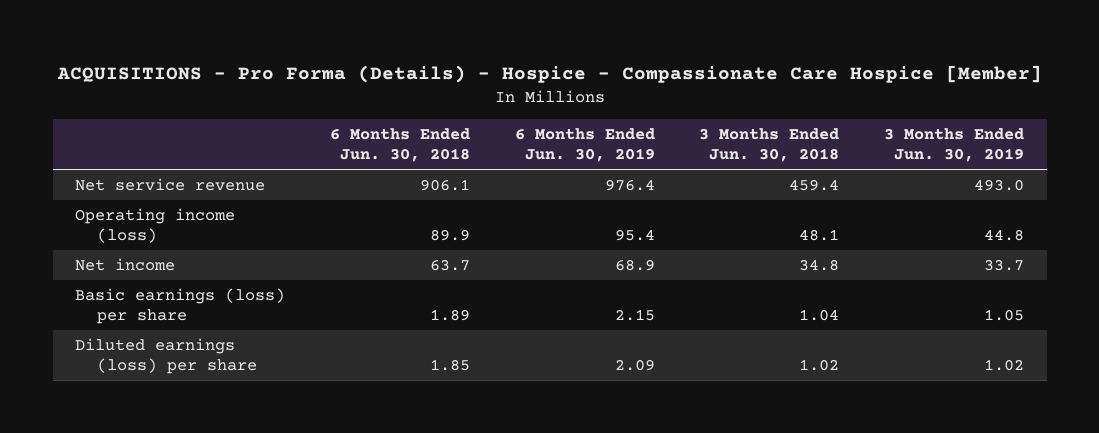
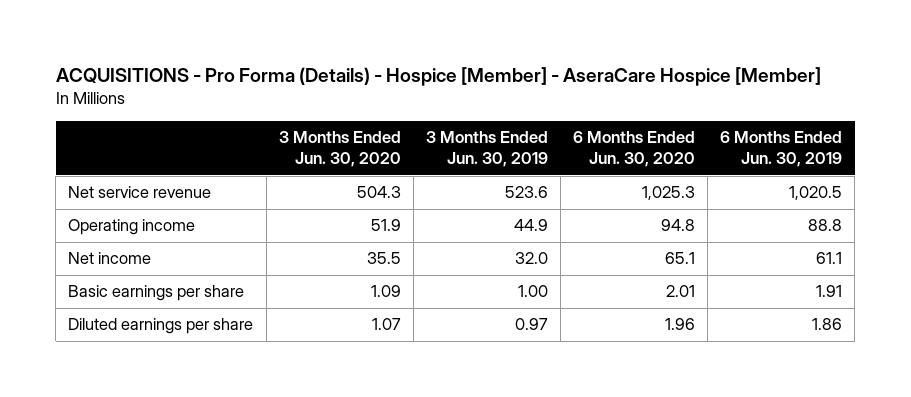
- ACQUISITIONS - Pro Forma (Details) - Hospice - Compassionate Care Hospice [Member]
+ ACQUISITIONS - Pro Forma (Details) - Hospice [Member] - AseraCare Hospice [Member]
- | 6 Months Ended Jun. 30, 2018 | 6 Months Ended Jun. 30, 2019 | 3 Months Ended Jun. 30, 2018 | 3 Months Ended Jun. 30, 2019
+ | 3 Months Ended Jun. 30, 2020 | 3 Months Ended Jun. 30, 2019 | 6 Months Ended Jun. 30, 2020 | 6 Months Ended Jun. 30, 2019
- Net service revenue | 906.1 | 976.4 | 459.4 | 493.0
- Operating income (loss) | 89.9 | 95.4 | 48.1 | 44.8
- Net income | 63.7 | 68.9 | 34.8 | 33.7
- Basic earnings (loss) per share | 1.89 | 2.15 | 1.04 | 1.05
- Diluted earnings (loss) per share | 1.85 | 2.09 | 1.02 | 1.02
+ Net service revenue | 504.3 | 523.6 | 1,025.3 | 1,020.5
+ Operating income | 51.9 | 44.9 | 94.8 | 88.8
+ Net income | 35.5 | 32.0 | 65.1 | 61.1
+ Basic earnings per share | 1.09 | 1.00 | 2.01 | 1.91
+ Diluted earnings per share | 1.07 | 0.97 | 1.96 | 1.86

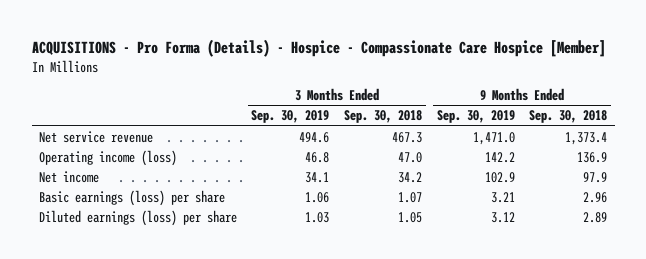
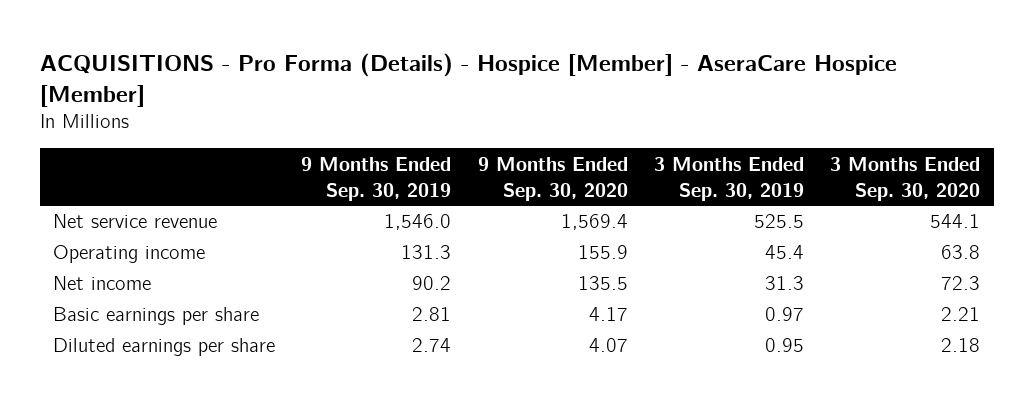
- ACQUISITIONS - Pro Forma (Details) - Hospice - Compassionate Care Hospice [Member]
+ ACQUISITIONS - Pro Forma (Details) - Hospice [Member] - AseraCare Hospice [Member]
- | 3 Months Ended Sep. 30, 2019 | 3 Months Ended Sep. 30, 2018 | 9 Months Ended Sep. 30, 2019 | 9 Months Ended Sep. 30, 2018
+ | 9 Months Ended Sep. 30, 2019 | 9 Months Ended Sep. 30, 2020 | 3 Months Ended Sep. 30, 2019 | 3 Months Ended Sep. 30, 2020
- Net service revenue | 494.6 | 467.3 | 1,471.0 | 1,373.4
- Operating income (loss) | 46.8 | 47.0 | 142.2 | 136.9
- Net income | 34.1 | 34.2 | 102.9 | 97.9
- Basic earnings (loss) per share | 1.06 | 1.07 | 3.21 | 2.96
- Diluted earnings (loss) per share | 1.03 | 1.05 | 3.12 | 2.89
+ Net service revenue | 1,546.0 | 1,569.4 | 525.5 | 544.1
+ Operating income | 131.3 | 155.9 | 45.4 | 63.8
+ Net income | 90.2 | 135.5 | 31.3 | 72.3
+ Basic earnings per share | 2.81 | 4.17 | 0.97 | 2.21
+ Diluted earnings per share | 2.74 | 4.07 | 0.95 | 2.18

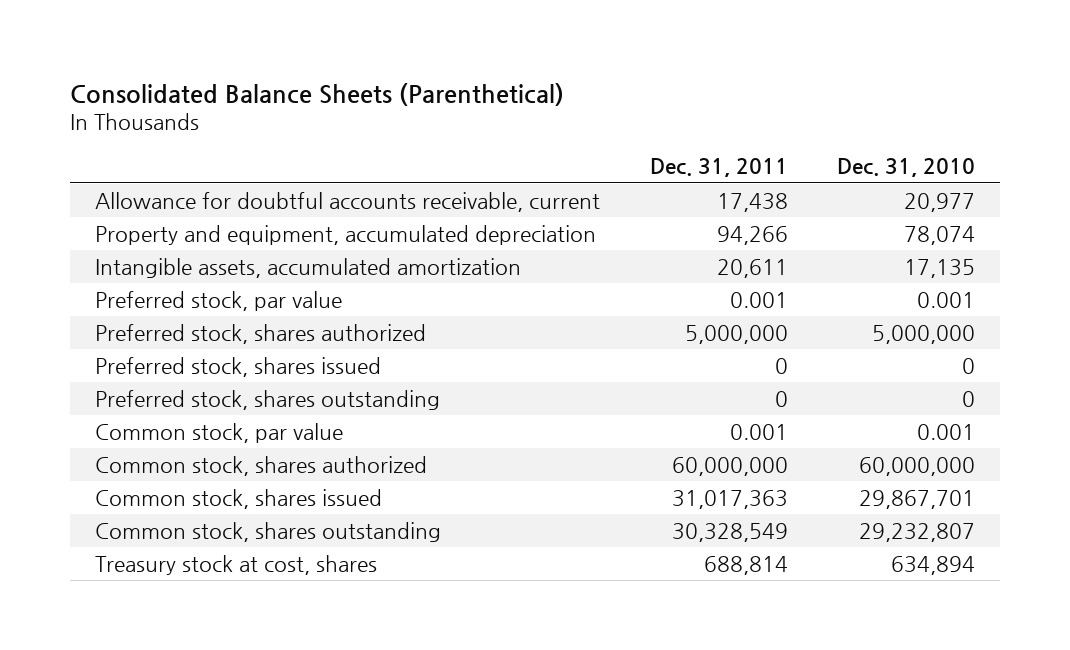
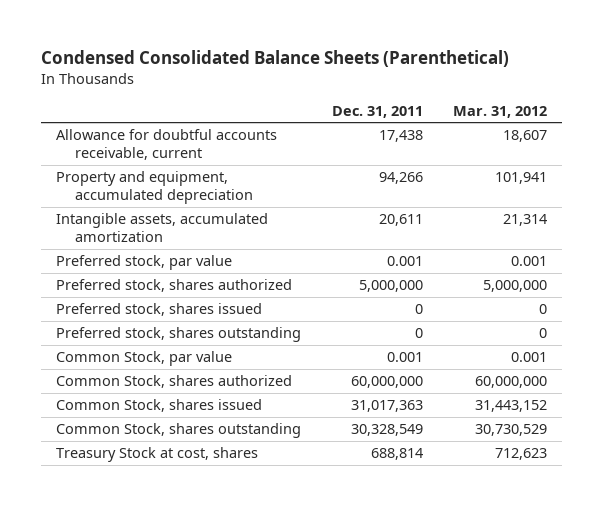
- Consolidated Balance Sheets (Parenthetical)
+ Condensed Consolidated Balance Sheets (Parenthetical)
- | Dec. 31, 2011 | Dec. 31, 2010
+ | Dec. 31, 2011 | Mar. 31, 2012
- Common stock, par value | 0.001 | 0.001
- Common stock, shares authorized | 60,000,000 | 60,000,000
- Common stock, shares issued | 31,017,363 | 29,867,701
- Common stock, shares outstanding | 30,328,549 | 29,232,807
- Treasury stock at cost, shares | 688,814 | 634,894
+ Common Stock, par value | 0.001 | 0.001
+ Common Stock, shares authorized | 60,000,000 | 60,000,000
+ Common Stock, shares issued | 31,017,363 | 31,443,152
+ Common Stock, shares outstanding | 30,328,549 | 30,730,529
+ Treasury Stock at cost, shares | 688,814 | 712,623

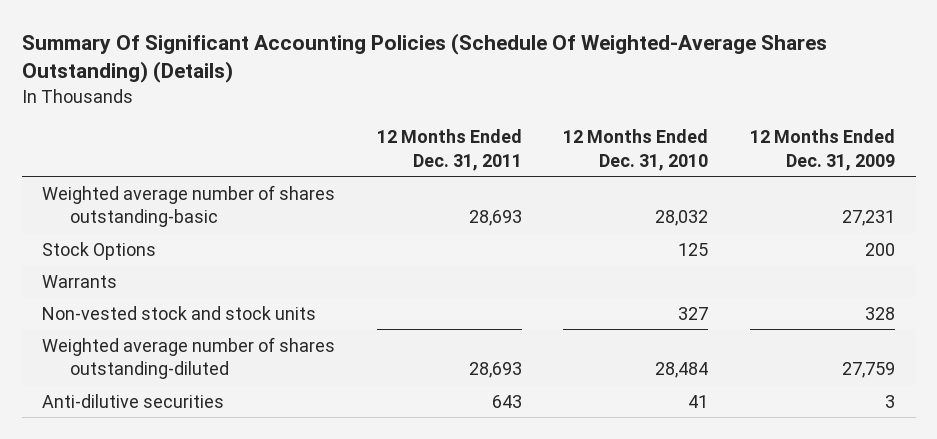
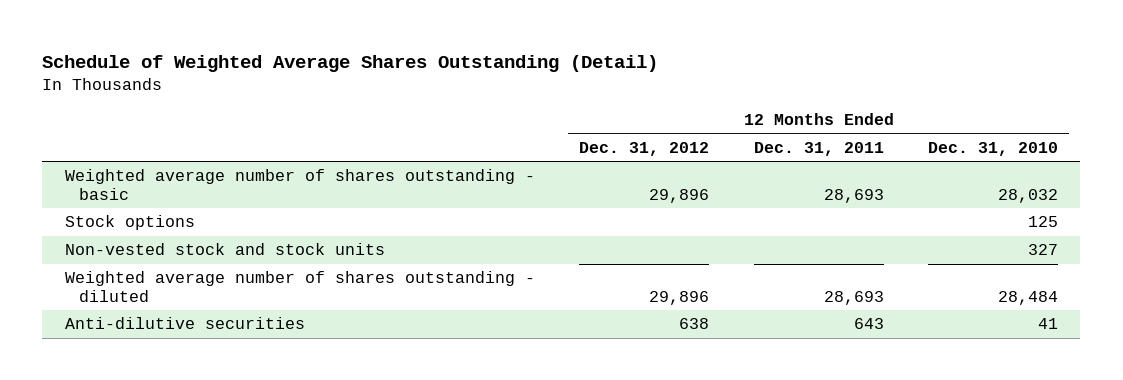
- Summary Of Significant Accounting Policies (Schedule Of Weighted-Average Shares Outstanding) (Details)
+ Schedule of Weighted Average Shares Outstanding (Detail)
- | 12 Months Ended Dec. 31, 2011 | 12 Months Ended Dec. 31, 2010 | 12 Months Ended Dec. 31, 2009
+ | 12 Months Ended Dec. 31, 2012 | 12 Months Ended Dec. 31, 2011 | 12 Months Ended Dec. 31, 2010
- Weighted average number of shares outstanding-basic | 28,693 | 28,032 | 27,231
- Stock Options | | 125 | 200
- Warrants
+ Weighted average number of shares outstanding - basic | 29,896 | 28,693 | 28,032
+ Stock options | | | 125
- Weighted average number of shares outstanding-diluted | 28,693 | 28,484 | 27,759
+ Weighted average number of shares outstanding - diluted | 29,896 | 28,693 | 28,484

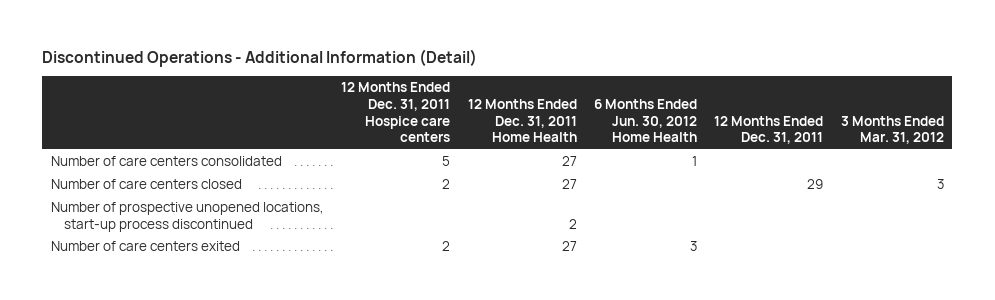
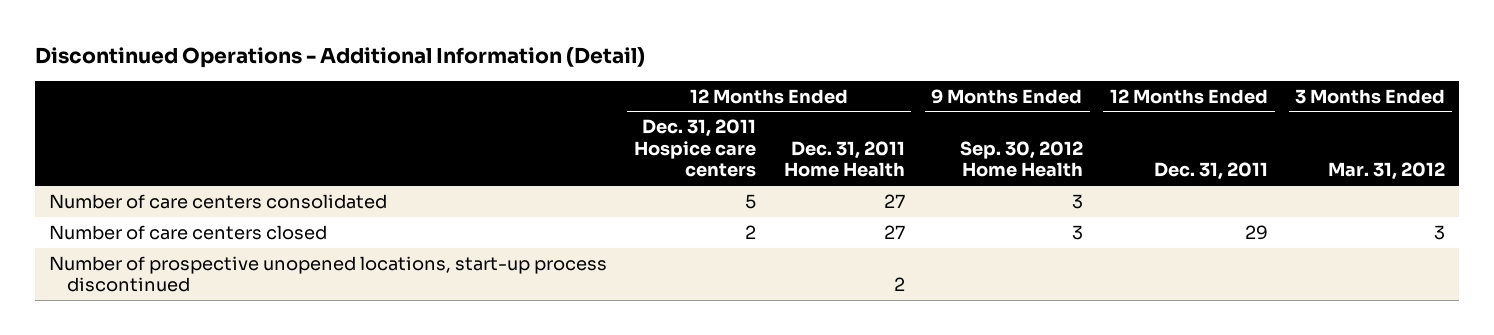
- | 12 Months Ended Dec. 31, 2011 Hospice care centers | 12 Months Ended Dec. 31, 2011 Home Health | 6 Months Ended Jun. 30, 2012 Home Health | 12 Months Ended Dec. 31, 2011 | 3 Months Ended Mar. 31, 2012
+ | 12 Months Ended Dec. 31, 2011 Hospice care centers | 12 Months Ended Dec. 31, 2011 Home Health | 9 Months Ended Sep. 30, 2012 Home Health | 12 Months Ended Dec. 31, 2011 | 3 Months Ended Mar. 31, 2012
- Number of care centers exited | 2 | 27 | 3 | |

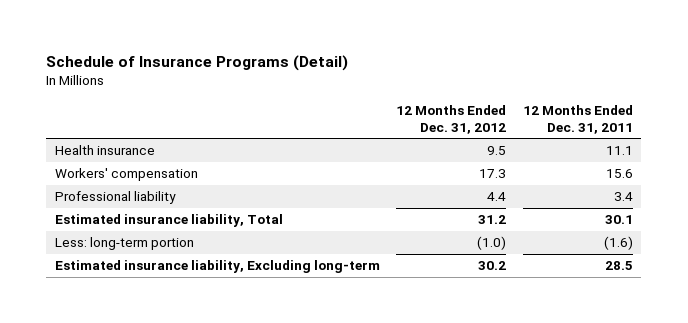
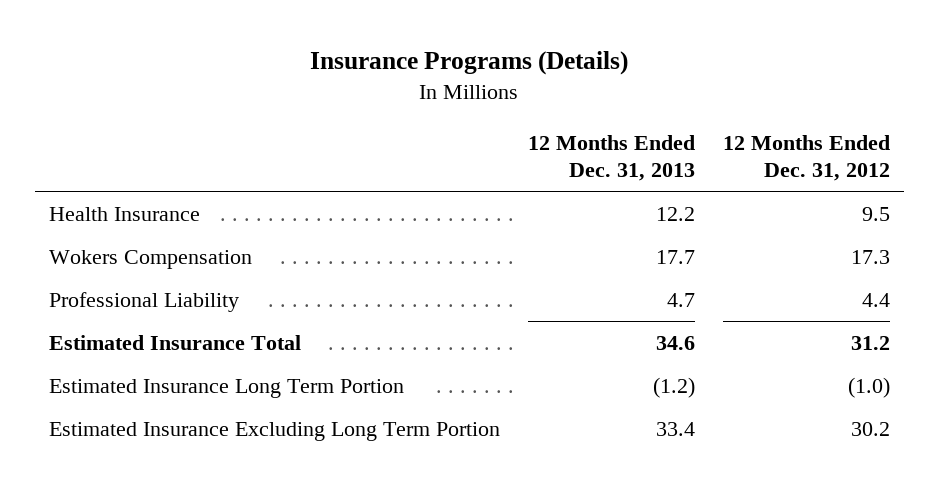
- Schedule of Insurance Programs (Detail)
+ Insurance Programs (Details)
- | 12 Months Ended Dec. 31, 2012 | 12 Months Ended Dec. 31, 2011
+ | 12 Months Ended Dec. 31, 2013 | 12 Months Ended Dec. 31, 2012
- Health insurance | 9.5 | 11.1
- Workers' compensation | 17.3 | 15.6
- Professional liability | 4.4 | 3.4
- Estimated insurance liability, Total | 31.2 | 30.1
- Less: long-term portion | (1.0) | (1.6)
- Estimated insurance liability, Excluding long-term | 30.2 | 28.5
+ Health Insurance | 12.2 | 9.5
+ Wokers Compensation | 17.7 | 17.3
+ Professional Liability | 4.7 | 4.4
+ Estimated Insurance Total | 34.6 | 31.2
+ Estimated Insurance Long Term Portion | (1.2) | (1.0)
+ Estimated Insurance Excluding Long Term Portion | 33.4 | 30.2

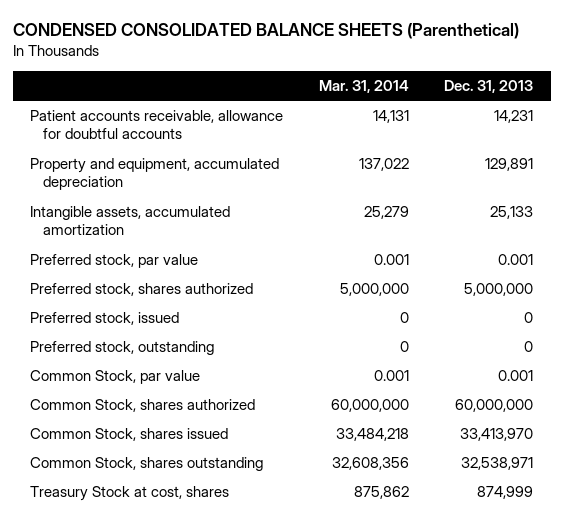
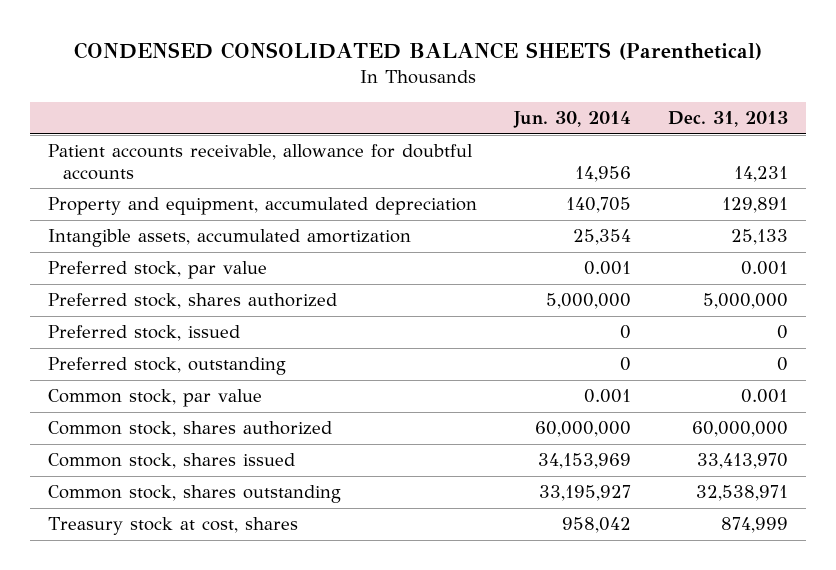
- | Mar. 31, 2014 | Dec. 31, 2013
+ | Jun. 30, 2014 | Dec. 31, 2013
- Common Stock, par value | 0.001 | 0.001
- Common Stock, shares authorized | 60,000,000 | 60,000,000
- Common Stock, shares issued | 33,484,218 | 33,413,970
- Common Stock, shares outstanding | 32,608,356 | 32,538,971
- Treasury Stock at cost, shares | 875,862 | 874,999
+ Common stock, par value | 0.001 | 0.001
+ Common stock, shares authorized | 60,000,000 | 60,000,000
+ Common stock, shares issued | 34,153,969 | 33,413,970
+ Common stock, shares outstanding | 33,195,927 | 32,538,971
+ Treasury stock at cost, shares | 958,042 | 874,999

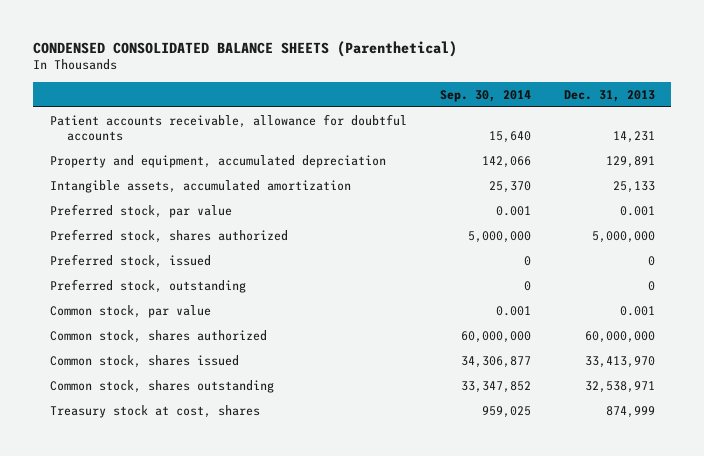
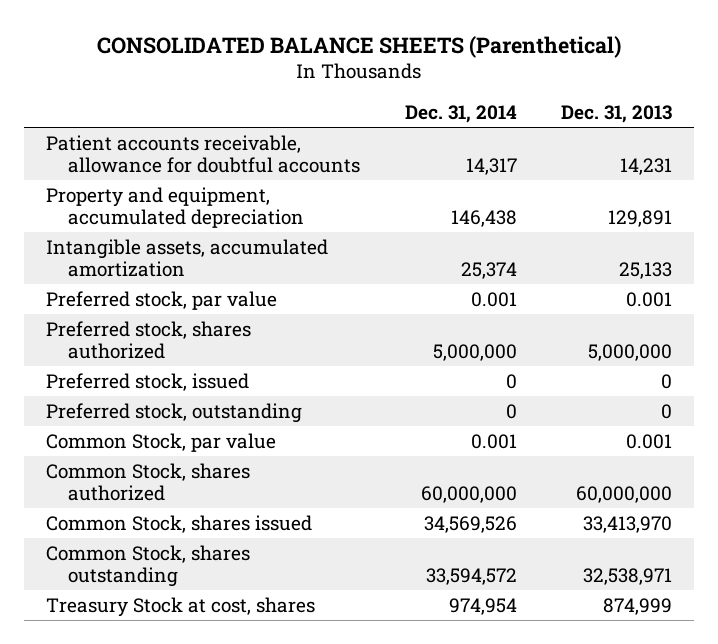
- CONDENSED CONSOLIDATED BALANCE SHEETS (Parenthetical)
+ CONSOLIDATED BALANCE SHEETS (Parenthetical)
- | Sep. 30, 2014 | Dec. 31, 2013
+ | Dec. 31, 2014 | Dec. 31, 2013
- Common stock, par value | 0.001 | 0.001
- Common stock, shares authorized | 60,000,000 | 60,000,000
- Common stock, shares issued | 34,306,877 | 33,413,970
- Common stock, shares outstanding | 33,347,852 | 32,538,971
- Treasury stock at cost, shares | 959,025 | 874,999
+ Common Stock, par value | 0.001 | 0.001
+ Common Stock, shares authorized | 60,000,000 | 60,000,000
+ Common Stock, shares issued | 34,569,526 | 33,413,970
+ Common Stock, shares outstanding | 33,594,572 | 32,538,971
+ Treasury Stock at cost, shares | 974,954 | 874,999

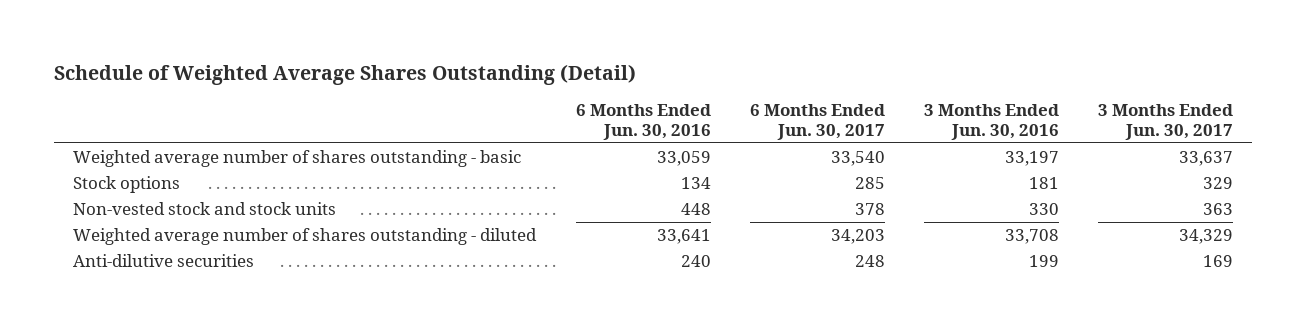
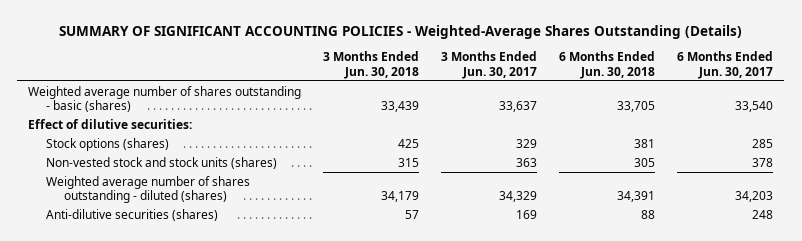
- Schedule of Weighted Average Shares Outstanding (Detail)
+ SUMMARY OF SIGNIFICANT ACCOUNTING POLICIES - Weighted-Average Shares Outstanding (Details)
- | 6 Months Ended Jun. 30, 2016 | 6 Months Ended Jun. 30, 2017 | 3 Months Ended Jun. 30, 2016 | 3 Months Ended Jun. 30, 2017
+ | 3 Months Ended Jun. 30, 2018 | 3 Months Ended Jun. 30, 2017 | 6 Months Ended Jun. 30, 2018 | 6 Months Ended Jun. 30, 2017
- Weighted average number of shares outstanding - basic | 33,059 | 33,540 | 33,197 | 33,637
- Stock options | 134 | 285 | 181 | 329
- Non-vested stock and stock units | 448 | 378 | 330 | 363
- Weighted average number of shares outstanding - diluted | 33,641 | 34,203 | 33,708 | 34,329
- Anti-dilutive securities | 240 | 248 | 199 | 169
+ Weighted average number of shares outstanding - basic (shares) | 33,439 | 33,637 | 33,705 | 33,540
+ Effect of dilutive securities:
+ Stock options (shares) | 425 | 329 | 381 | 285
+ Non-vested stock and stock units (shares) | 315 | 363 | 305 | 378
+ Weighted average number of shares outstanding - diluted (shares) | 34,179 | 34,329 | 34,391 | 34,203
+ Anti-dilutive securities (shares) | 57 | 169 | 88 | 248

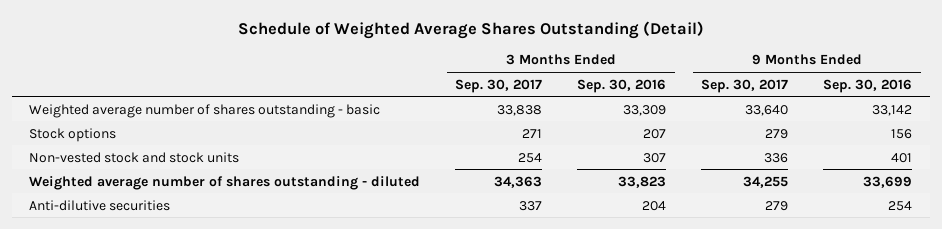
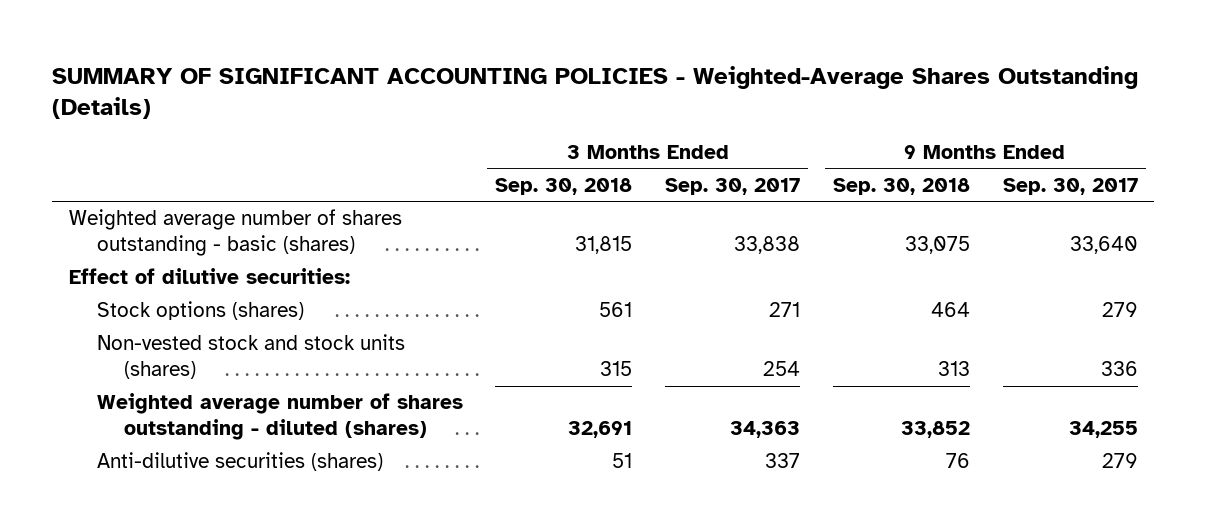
- Schedule of Weighted Average Shares Outstanding (Detail)
+ SUMMARY OF SIGNIFICANT ACCOUNTING POLICIES - Weighted-Average Shares Outstanding (Details)
- | 3 Months Ended Sep. 30, 2017 | 3 Months Ended Sep. 30, 2016 | 9 Months Ended Sep. 30, 2017 | 9 Months Ended Sep. 30, 2016
+ | 3 Months Ended Sep. 30, 2018 | 3 Months Ended Sep. 30, 2017 | 9 Months Ended Sep. 30, 2018 | 9 Months Ended Sep. 30, 2017
- Weighted average number of shares outstanding - basic | 33,838 | 33,309 | 33,640 | 33,142
- Stock options | 271 | 207 | 279 | 156
- Non-vested stock and stock units | 254 | 307 | 336 | 401
- Weighted average number of shares outstanding - diluted | 34,363 | 33,823 | 34,255 | 33,699
- Anti-dilutive securities | 337 | 204 | 279 | 254
+ Weighted average number of shares outstanding - basic (shares) | 31,815 | 33,838 | 33,075 | 33,640
+ Effect of dilutive securities:
+ Stock options (shares) | 561 | 271 | 464 | 279
+ Non-vested stock and stock units (shares) | 315 | 254 | 313 | 336
+ Weighted average number of shares outstanding - diluted (shares) | 32,691 | 34,363 | 33,852 | 34,255
+ Anti-dilutive securities (shares) | 51 | 337 | 76 | 279

